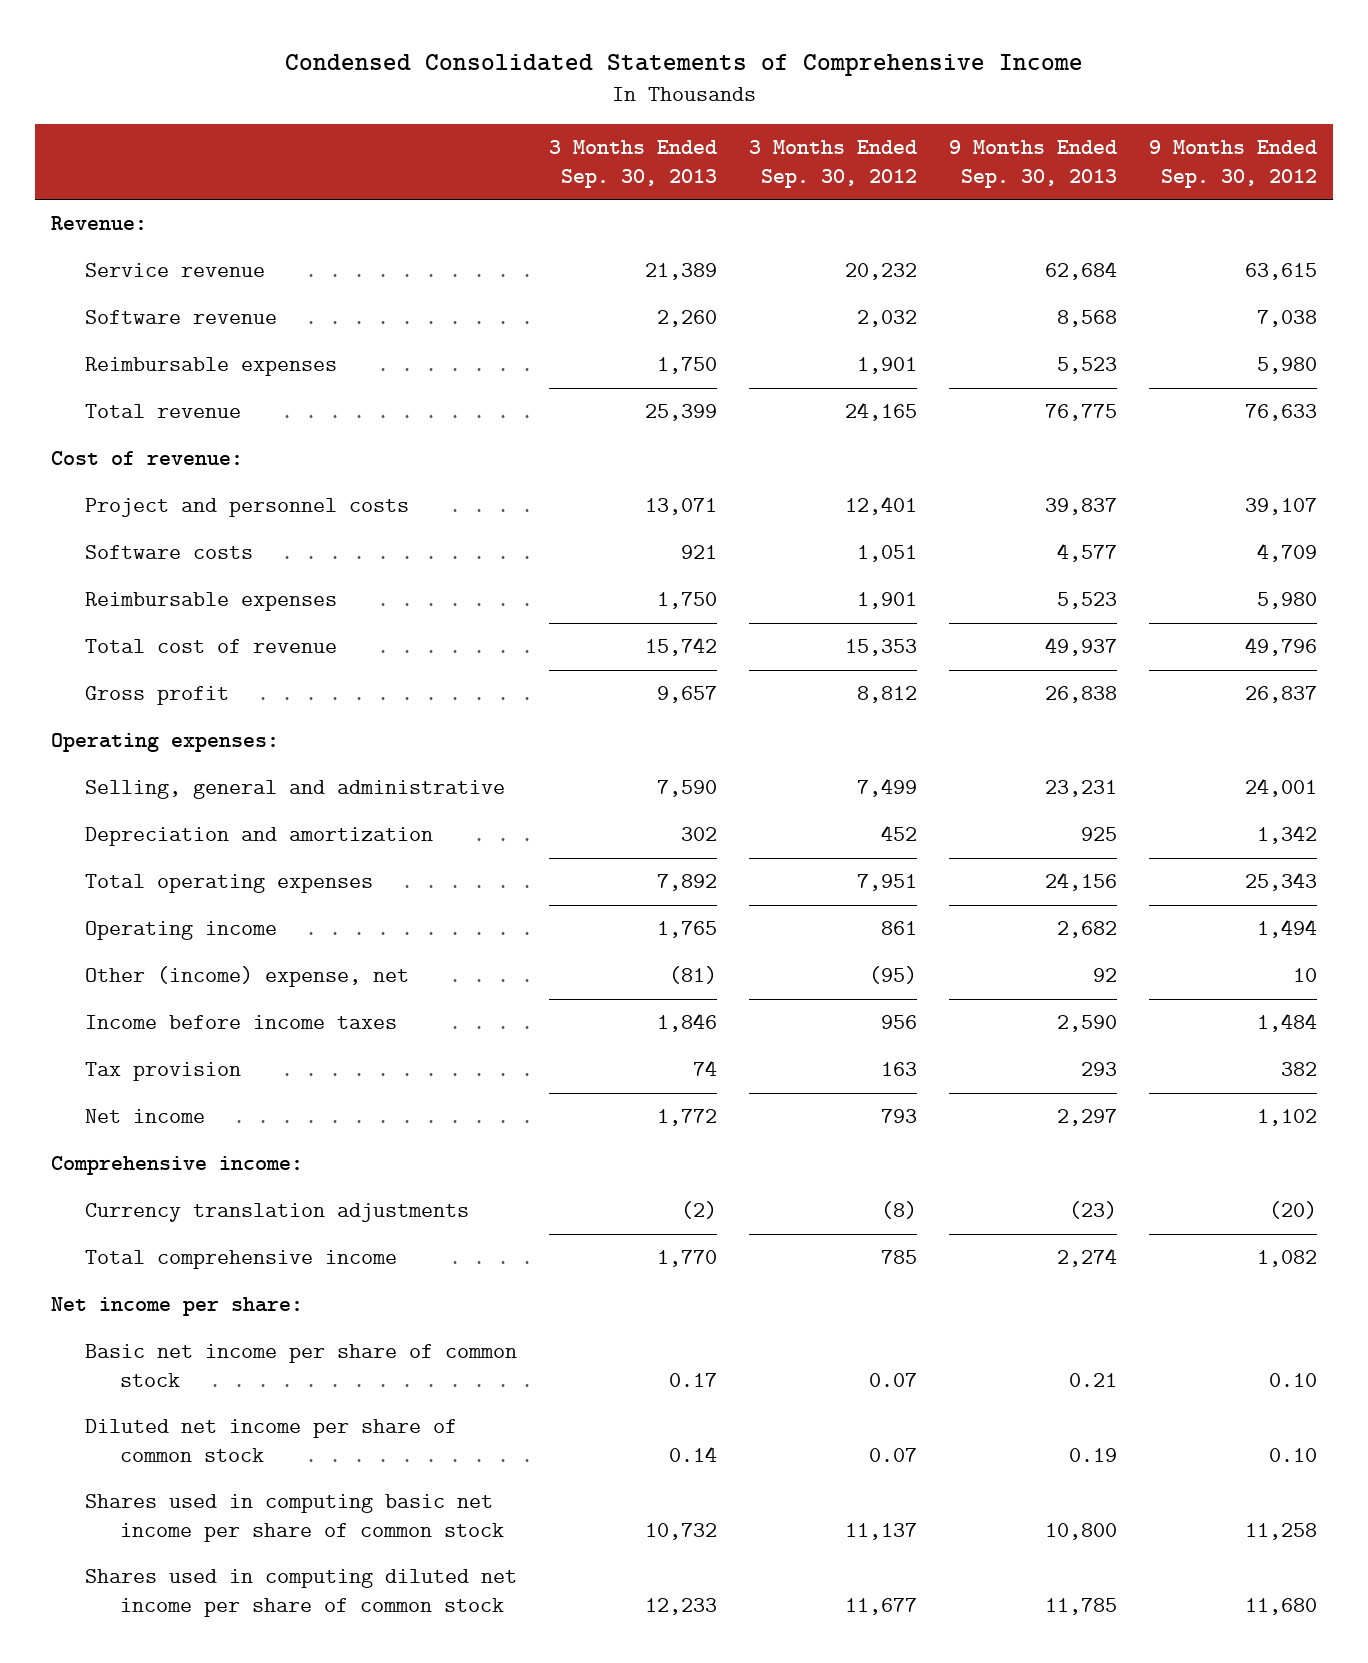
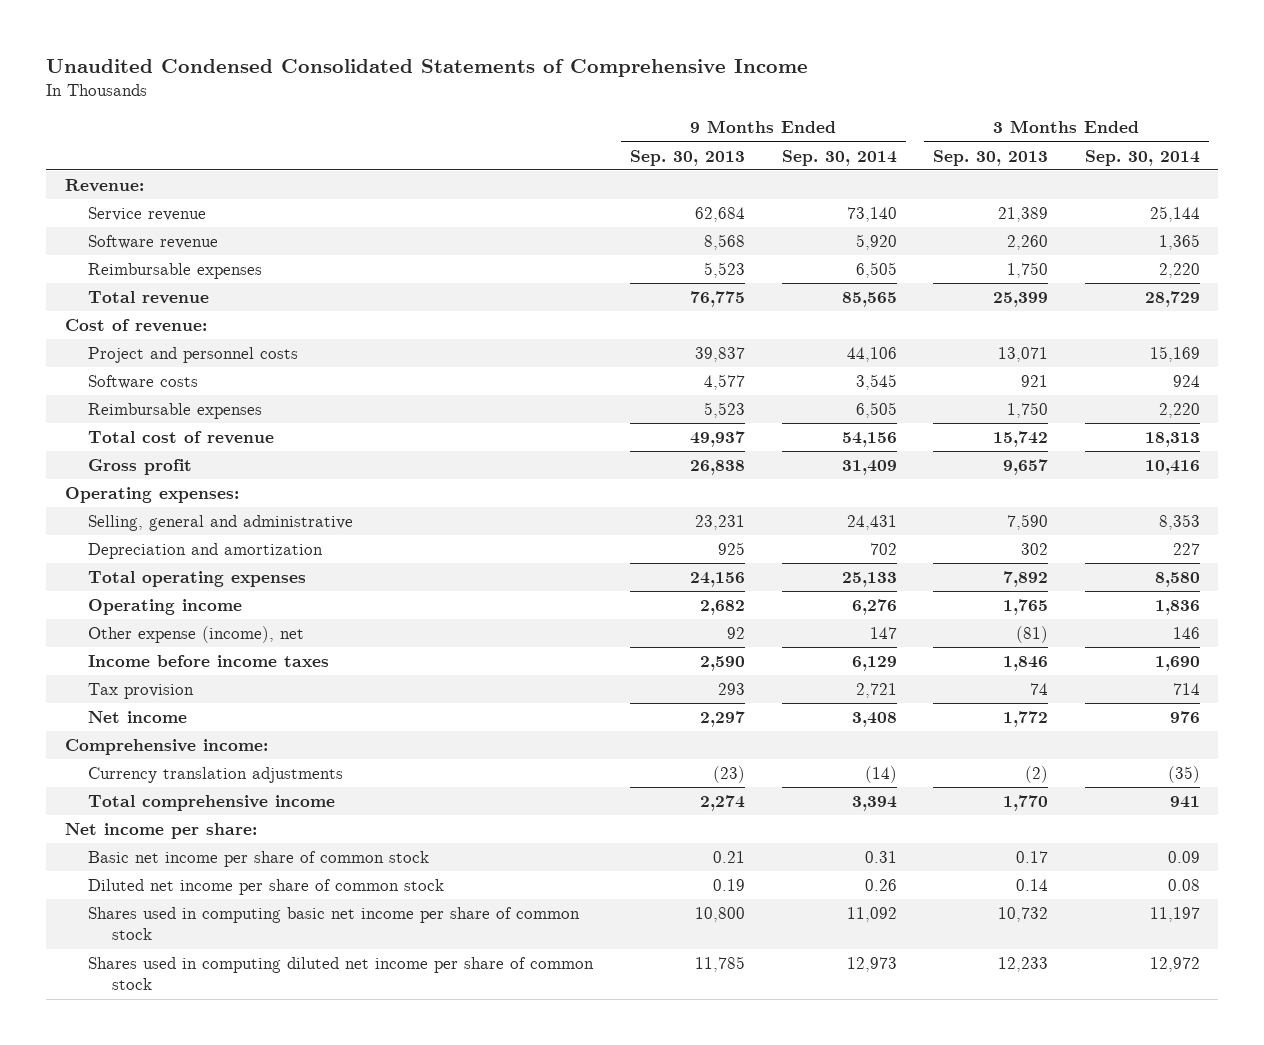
- Condensed Consolidated Statements of Comprehensive Income
+ Unaudited Condensed Consolidated Statements of Comprehensive Income
- | 3 Months Ended Sep. 30, 2013 | 3 Months Ended Sep. 30, 2012 | 9 Months Ended Sep. 30, 2013 | 9 Months Ended Sep. 30, 2012
+ | 9 Months Ended Sep. 30, 2013 | 9 Months Ended Sep. 30, 2014 | 3 Months Ended Sep. 30, 2013 | 3 Months Ended Sep. 30, 2014
- Other (income) expense, net | (81) | (95) | 92 | 10
+ Other expense (income), net | 92 | 147 | (81) | 146

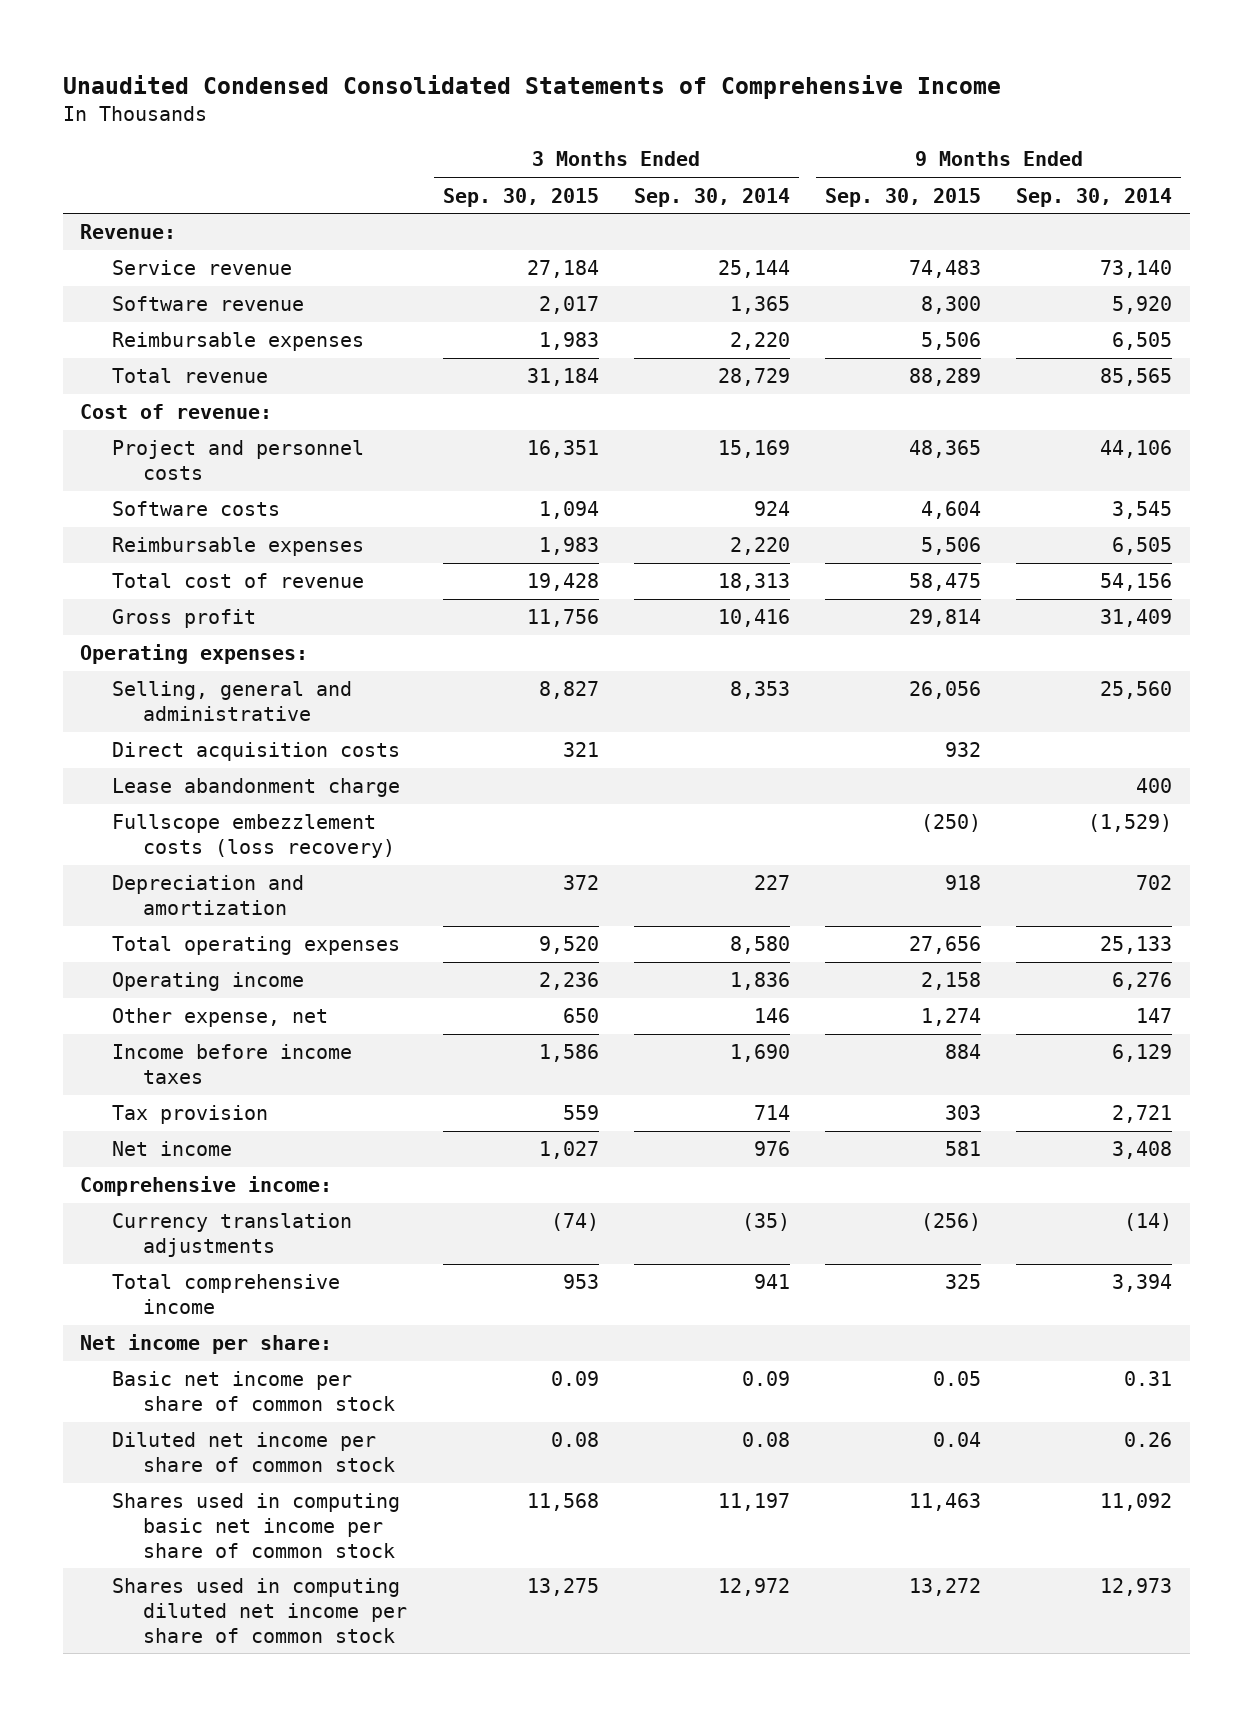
- | 9 Months Ended Sep. 30, 2013 | 9 Months Ended Sep. 30, 2014 | 3 Months Ended Sep. 30, 2013 | 3 Months Ended Sep. 30, 2014
+ | 3 Months Ended Sep. 30, 2015 | 3 Months Ended Sep. 30, 2014 | 9 Months Ended Sep. 30, 2015 | 9 Months Ended Sep. 30, 2014
- Selling, general and administrative | 23,231 | 24,431 | 7,590 | 8,353
+ Selling, general and administrative | 8,827 | 8,353 | 26,056 | 25,560
+ Direct acquisition costs | 321 | | 932 |
+ Lease abandonment charge | | | | 400
+ Fullscope embezzlement costs (loss recovery) | | | (250) | (1,529)
- Other expense (income), net | 92 | 147 | (81) | 146
+ Other expense, net | 650 | 146 | 1,274 | 147

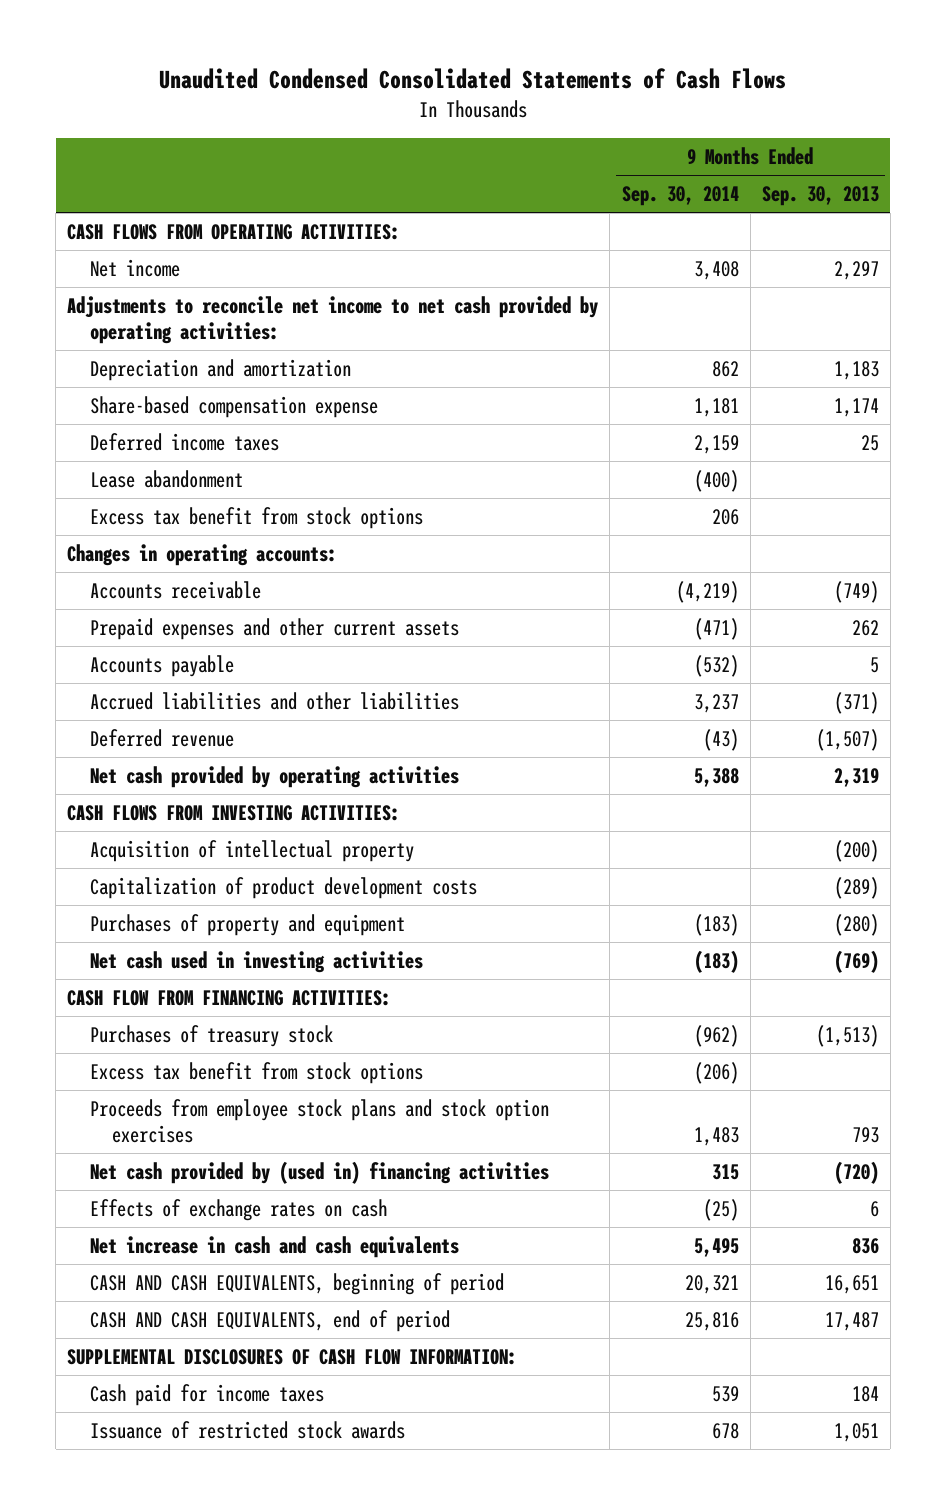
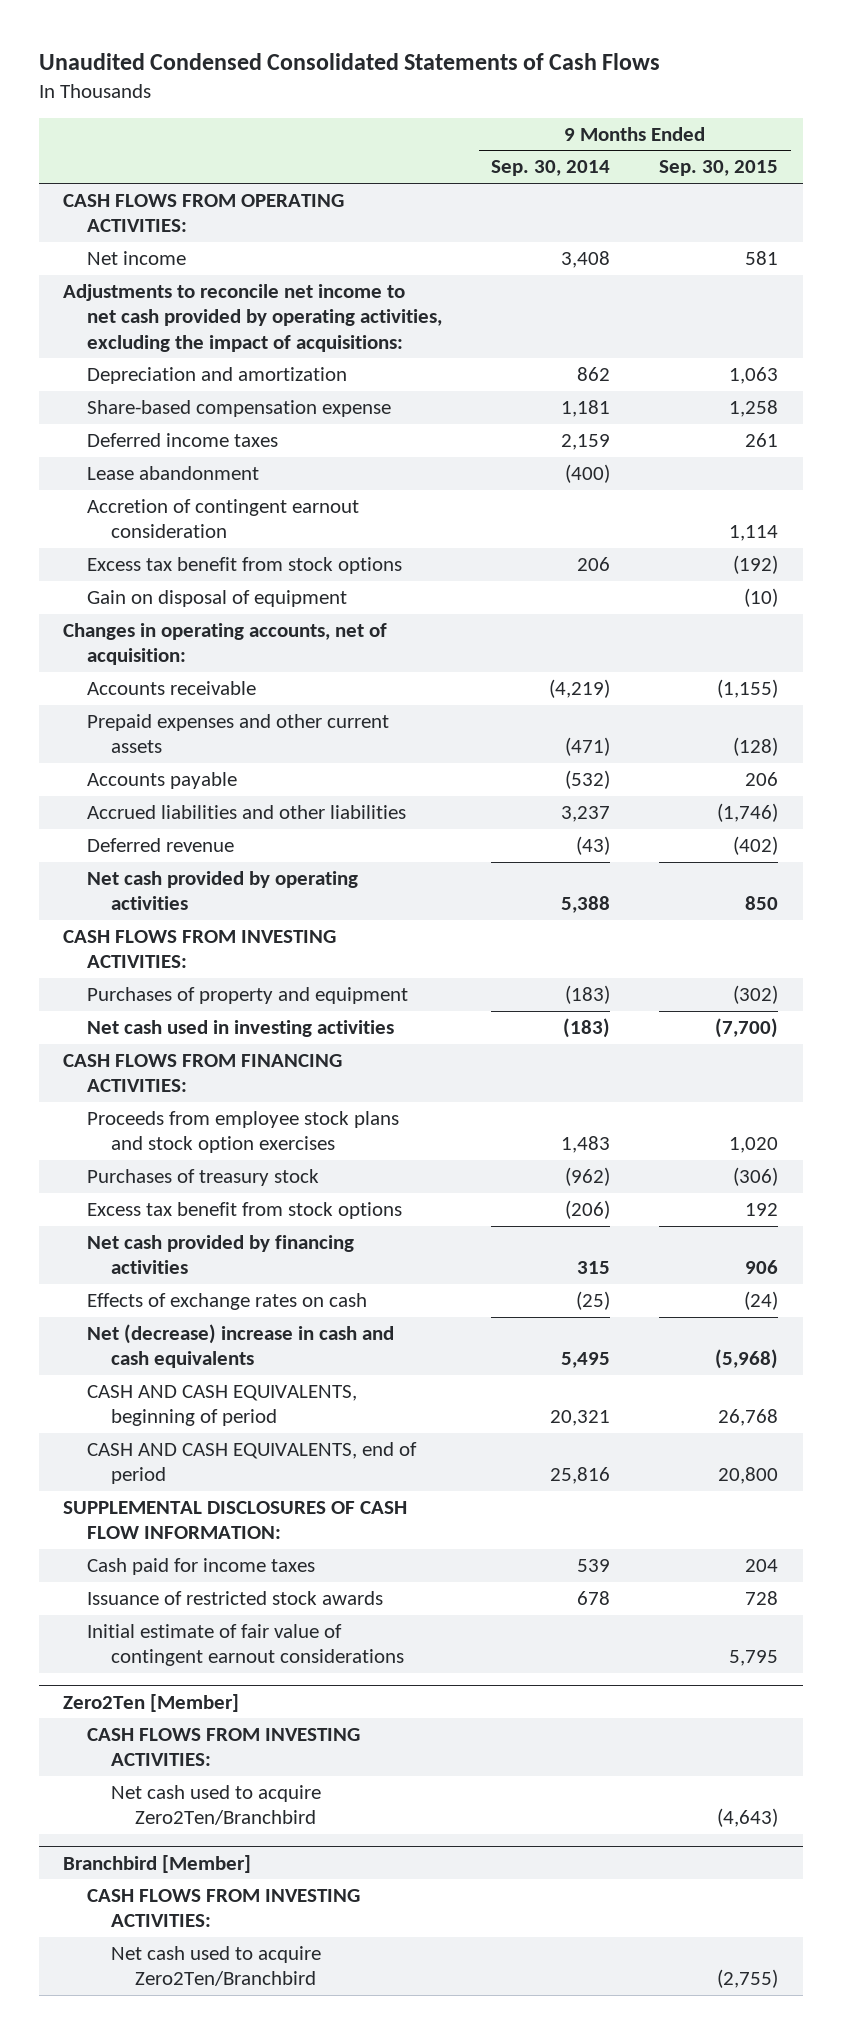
- | 9 Months Ended Sep. 30, 2014 | 9 Months Ended Sep. 30, 2013
+ | 9 Months Ended Sep. 30, 2014 | 9 Months Ended Sep. 30, 2015
- Adjustments to reconcile net income to net cash provided by operating activities:
+ Adjustments to reconcile net income to net cash provided by operating activities, excluding the impact of acquisitions:
+ Accretion of contingent earnout consideration | | 1,114
- Changes in operating accounts:
+ Gain on disposal of equipment | | (10)
+ Changes in operating accounts, net of acquisition:
- Acquisition of intellectual property | | (200)
- Capitalization of product development costs | | (289)
- CASH FLOW FROM FINANCING ACTIVITIES:
+ CASH FLOWS FROM FINANCING ACTIVITIES:
moved up: Proceeds from employee stock plans and stock option exercises | 1,483 | 1,020
- Net cash provided by (used in) financing activities | 315 | (720)
+ Net cash provided by financing activities | 315 | 906
- Net increase in cash and cash equivalents | 5,495 | 836
+ Net (decrease) increase in cash and cash equivalents | 5,495 | (5,968)
+ Initial estimate of fair value of contingent earnout considerations | | 5,795
+ Zero2Ten [Member]
+ CASH FLOWS FROM INVESTING ACTIVITIES:
+ Net cash used to acquire Zero2Ten/Branchbird | | (4,643)
+ Branchbird [Member]
+ CASH FLOWS FROM INVESTING ACTIVITIES:
+ Net cash used to acquire Zero2Ten/Branchbird | | (2,755)

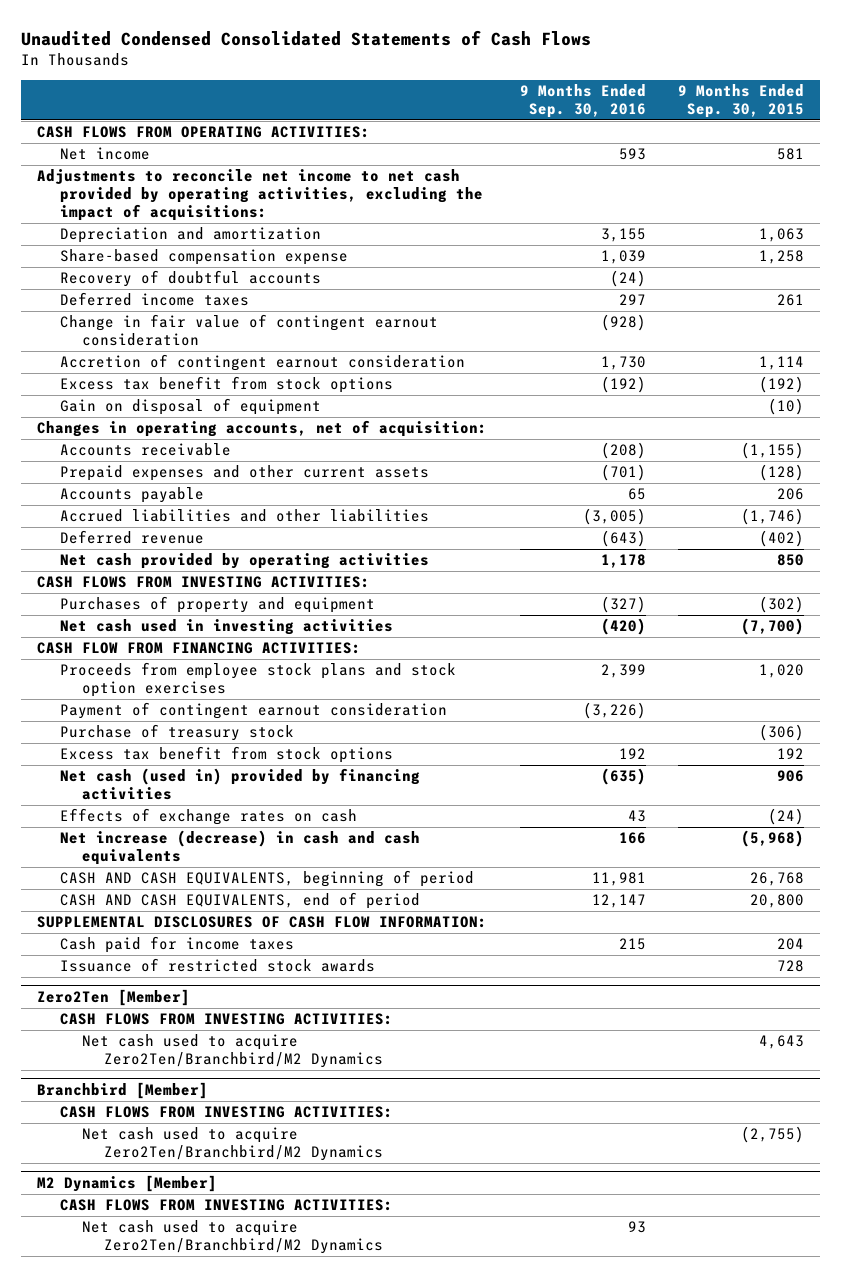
- | 9 Months Ended Sep. 30, 2014 | 9 Months Ended Sep. 30, 2015
+ | 9 Months Ended Sep. 30, 2016 | 9 Months Ended Sep. 30, 2015
+ Recovery of doubtful accounts | (24) |
- Lease abandonment | (400) |
+ Change in fair value of contingent earnout consideration | (928) |
- CASH FLOWS FROM FINANCING ACTIVITIES:
+ CASH FLOW FROM FINANCING ACTIVITIES:
- Purchases of treasury stock | (962) | (306)
+ Payment of contingent earnout consideration | (3,226) |
+ Purchase of treasury stock | | (306)
- Net cash provided by financing activities | 315 | 906
+ Net cash (used in) provided by financing activities | (635) | 906
- Net (decrease) increase in cash and cash equivalents | 5,495 | (5,968)
+ Net increase (decrease) in cash and cash equivalents | 166 | (5,968)
- Initial estimate of fair value of contingent earnout considerations | | 5,795
@ Zero2Ten [Member]
- Net cash used to acquire Zero2Ten/Branchbird | | (4,643)
+ Net cash used to acquire Zero2Ten/Branchbird/M2 Dynamics | | 4,643
@ Branchbird [Member]
- Net cash used to acquire Zero2Ten/Branchbird | | (2,755)
+ Net cash used to acquire Zero2Ten/Branchbird/M2 Dynamics | | (2,755)
+ M2 Dynamics [Member]
+ CASH FLOWS FROM INVESTING ACTIVITIES:
+ Net cash used to acquire Zero2Ten/Branchbird/M2 Dynamics | 93 |

